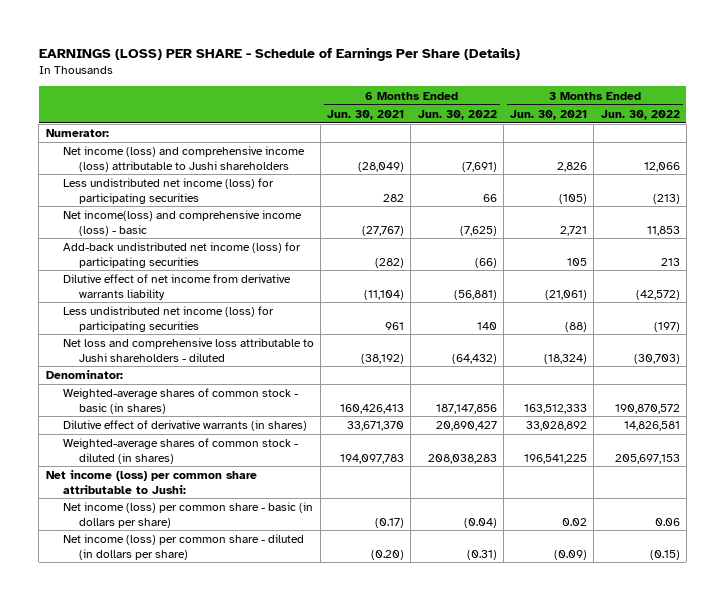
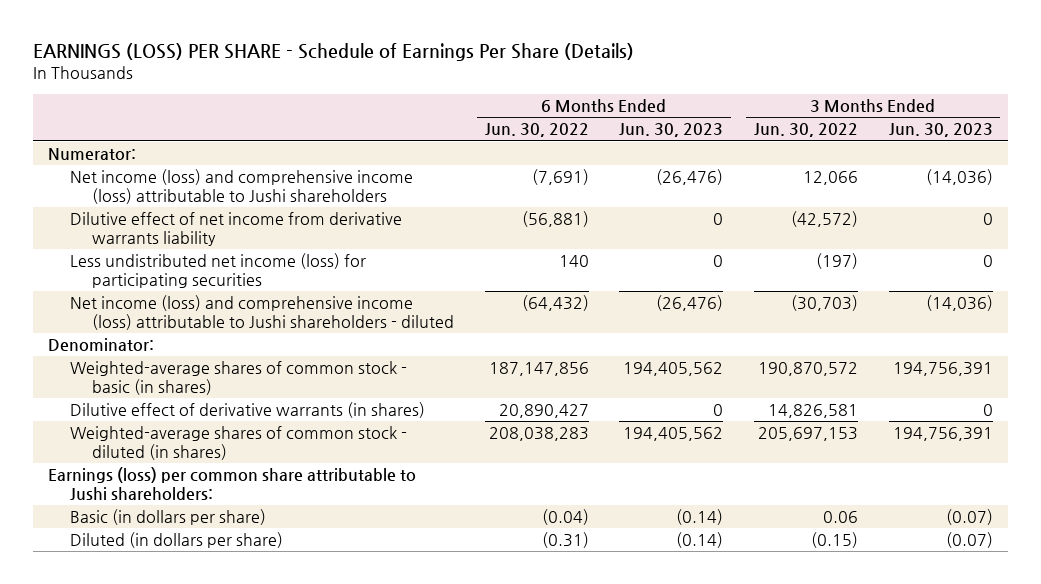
- | 6 Months Ended Jun. 30, 2021 | 6 Months Ended Jun. 30, 2022 | 3 Months Ended Jun. 30, 2021 | 3 Months Ended Jun. 30, 2022
+ | 6 Months Ended Jun. 30, 2022 | 6 Months Ended Jun. 30, 2023 | 3 Months Ended Jun. 30, 2022 | 3 Months Ended Jun. 30, 2023
- Less undistributed net income (loss) for participating securities | 282 | 66 | (105) | (213)
- Net income(loss) and comprehensive income (loss) - basic | (27,767) | (7,625) | 2,721 | 11,853
- Add-back undistributed net income (loss) for participating securities | (282) | (66) | 105 | 213
- Net loss and comprehensive loss attributable to Jushi shareholders - diluted | (38,192) | (64,432) | (18,324) | (30,703)
+ Net income (loss) and comprehensive income (loss) attributable to Jushi shareholders - diluted | (64,432) | (26,476) | (30,703) | (14,036)
- Net income (loss) per common share attributable to Jushi:
- Net income (loss) per common share - basic (in dollars per share) | (0.17) | (0.04) | 0.02 | 0.06
- Net income (loss) per common share - diluted (in dollars per share) | (0.20) | (0.31) | (0.09) | (0.15)
+ Earnings (loss) per common share attributable to Jushi shareholders:
+ Basic (in dollars per share) | (0.04) | (0.14) | 0.06 | (0.07)
+ Diluted (in dollars per share) | (0.31) | (0.14) | (0.15) | (0.07)

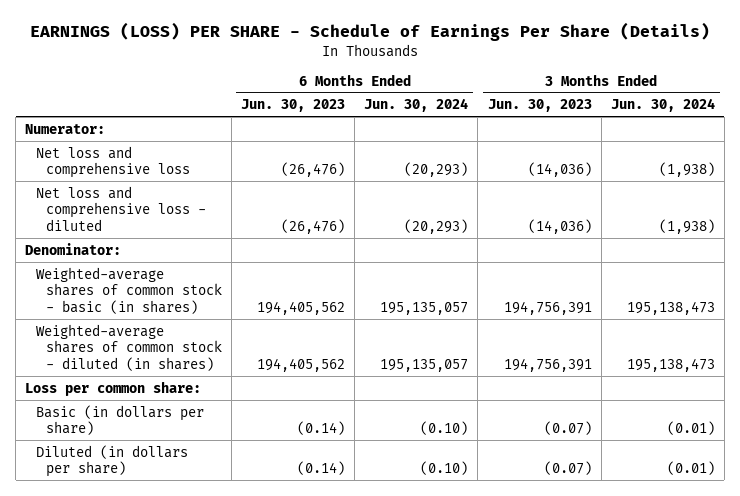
- | 6 Months Ended Jun. 30, 2022 | 6 Months Ended Jun. 30, 2023 | 3 Months Ended Jun. 30, 2022 | 3 Months Ended Jun. 30, 2023
+ | 6 Months Ended Jun. 30, 2023 | 6 Months Ended Jun. 30, 2024 | 3 Months Ended Jun. 30, 2023 | 3 Months Ended Jun. 30, 2024
- Net income (loss) and comprehensive income (loss) attributable to Jushi shareholders | (7,691) | (26,476) | 12,066 | (14,036)
- Dilutive effect of net income from derivative warrants liability | (56,881) | 0 | (42,572) | 0
- Less undistributed net income (loss) for participating securities | 140 | 0 | (197) | 0
- Net income (loss) and comprehensive income (loss) attributable to Jushi shareholders - diluted | (64,432) | (26,476) | (30,703) | (14,036)
+ Net loss and comprehensive loss | (26,476) | (20,293) | (14,036) | (1,938)
+ Net loss and comprehensive loss - diluted | (26,476) | (20,293) | (14,036) | (1,938)
- Dilutive effect of derivative warrants (in shares) | 20,890,427 | 0 | 14,826,581 | 0
- Earnings (loss) per common share attributable to Jushi shareholders:
+ Loss per common share:

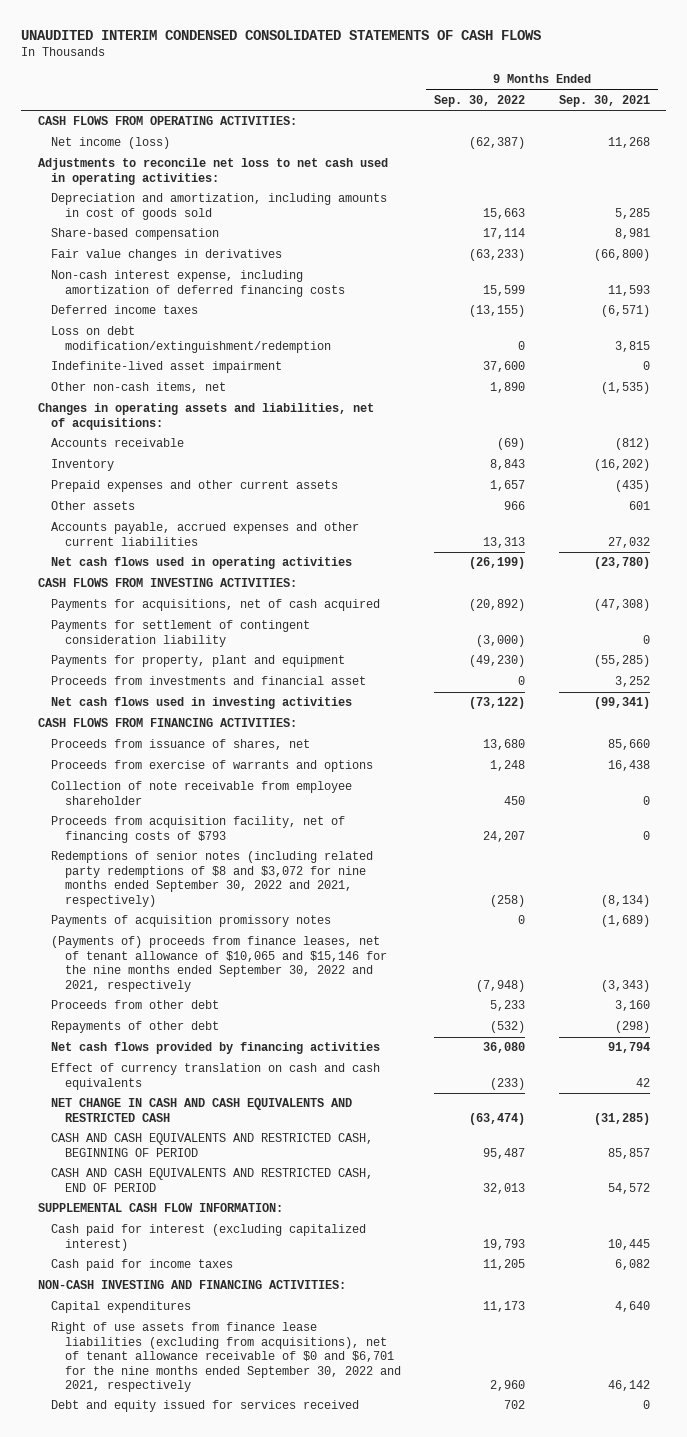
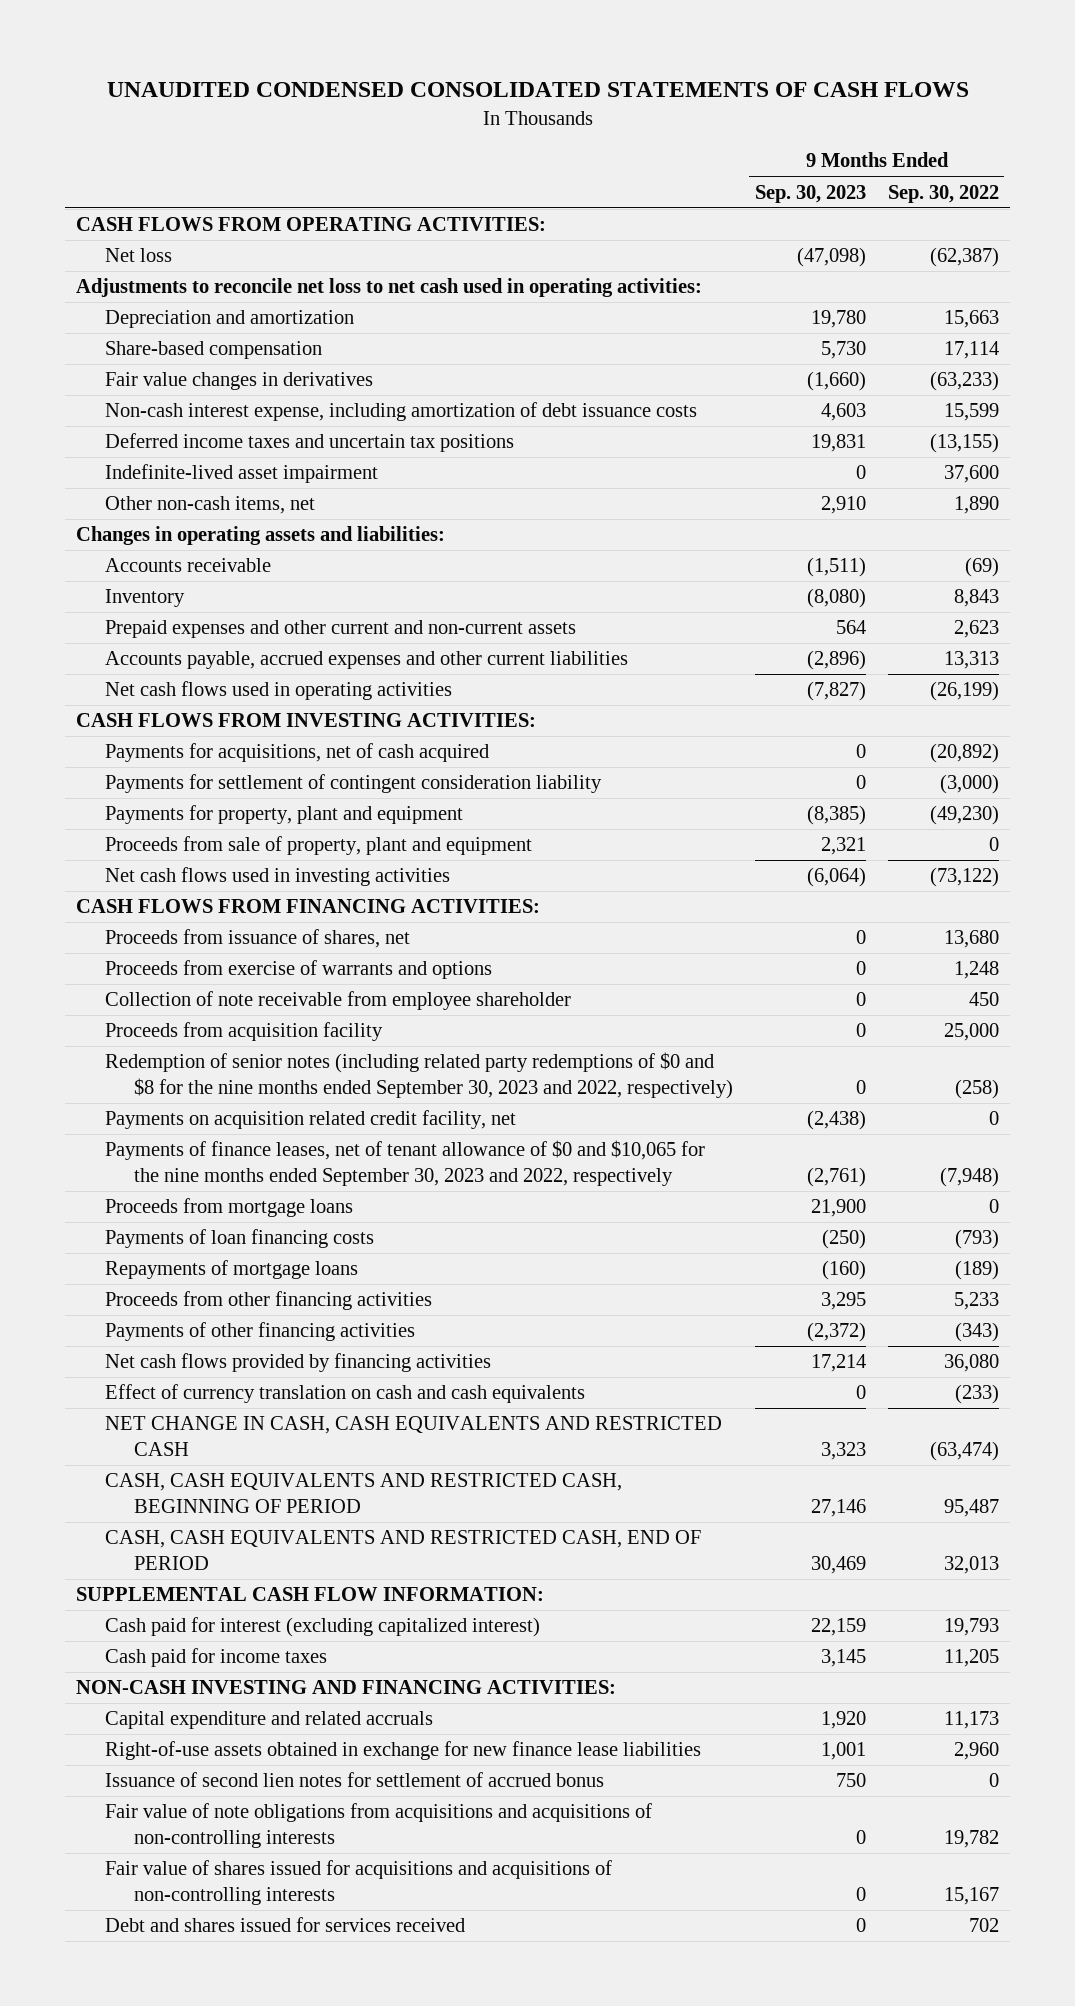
- UNAUDITED INTERIM CONDENSED CONSOLIDATED STATEMENTS OF CASH FLOWS
+ UNAUDITED CONDENSED CONSOLIDATED STATEMENTS OF CASH FLOWS
- | 9 Months Ended Sep. 30, 2022 | 9 Months Ended Sep. 30, 2021
+ | 9 Months Ended Sep. 30, 2023 | 9 Months Ended Sep. 30, 2022
- Net income (loss) | (62,387) | 11,268
+ Net loss | (47,098) | (62,387)
- Depreciation and amortization, including amounts in cost of goods sold | 15,663 | 5,285
+ Depreciation and amortization | 19,780 | 15,663
- Non-cash interest expense, including amortization of deferred financing costs | 15,599 | 11,593
- Deferred income taxes | (13,155) | (6,571)
- Loss on debt modification/extinguishment/redemption | 0 | 3,815
+ Non-cash interest expense, including amortization of debt issuance costs | 4,603 | 15,599
+ Deferred income taxes and uncertain tax positions | 19,831 | (13,155)
- Changes in operating assets and liabilities, net of acquisitions:
+ Changes in operating assets and liabilities:
- Prepaid expenses and other current assets | 1,657 | (435)
- Other assets | 966 | 601
+ Prepaid expenses and other current and non-current assets | 564 | 2,623
- Proceeds from investments and financial asset | 0 | 3,252
+ Proceeds from sale of property, plant and equipment | 2,321 | 0
- Proceeds from acquisition facility, net of financing costs of $793 | 24,207 | 0
- Redemptions of senior notes (including related party redemptions of $8 and $3,072 for nine months ended September 30, 2022 and 2021, respectively) | (258) | (8,134)
- Payments of acquisition promissory notes | 0 | (1,689)
- (Payments of) proceeds from finance leases, net of tenant allowance of $10,065 and $15,146 for the nine months ended September 30, 2022 and 2021, respectively | (7,948) | (3,343)
- Proceeds from other debt | 5,233 | 3,160
- Repayments of other debt | (532) | (298)
+ Proceeds from acquisition facility | 0 | 25,000
+ Redemption of senior notes (including related party redemptions of $0 and $8 for the nine months ended September 30, 2023 and 2022, respectively) | 0 | (258)
+ Payments on acquisition related credit facility, net | (2,438) | 0
+ Payments of finance leases, net of tenant allowance of $0 and $10,065 for the nine months ended September 30, 2023 and 2022, respectively | (2,761) | (7,948)
+ Proceeds from mortgage loans | 21,900 | 0
+ Payments of loan financing costs | (250) | (793)
+ Repayments of mortgage loans | (160) | (189)
+ Proceeds from other financing activities | 3,295 | 5,233
+ Payments of other financing activities | (2,372) | (343)
- NET CHANGE IN CASH AND CASH EQUIVALENTS AND RESTRICTED CASH | (63,474) | (31,285)
- CASH AND CASH EQUIVALENTS AND RESTRICTED CASH, BEGINNING OF PERIOD | 95,487 | 85,857
- CASH AND CASH EQUIVALENTS AND RESTRICTED CASH, END OF PERIOD | 32,013 | 54,572
+ NET CHANGE IN CASH, CASH EQUIVALENTS AND RESTRICTED CASH | 3,323 | (63,474)
+ CASH, CASH EQUIVALENTS AND RESTRICTED CASH, BEGINNING OF PERIOD | 27,146 | 95,487
+ CASH, CASH EQUIVALENTS AND RESTRICTED CASH, END OF PERIOD | 30,469 | 32,013
- Capital expenditures | 11,173 | 4,640
- Right of use assets from finance lease liabilities (excluding from acquisitions), net of tenant allowance receivable of $0 and $6,701 for the nine months ended September 30, 2022 and 2021, respectively | 2,960 | 46,142
- Debt and equity issued for services received | 702 | 0
+ Capital expenditure and related accruals | 1,920 | 11,173
+ Right-of-use assets obtained in exchange for new finance lease liabilities | 1,001 | 2,960
+ Issuance of second lien notes for settlement of accrued bonus | 750 | 0
+ Fair value of note obligations from acquisitions and acquisitions of non-controlling interests | 0 | 19,782
+ Fair value of shares issued for acquisitions and acquisitions of non-controlling interests | 0 | 15,167
+ Debt and shares issued for services received | 0 | 702

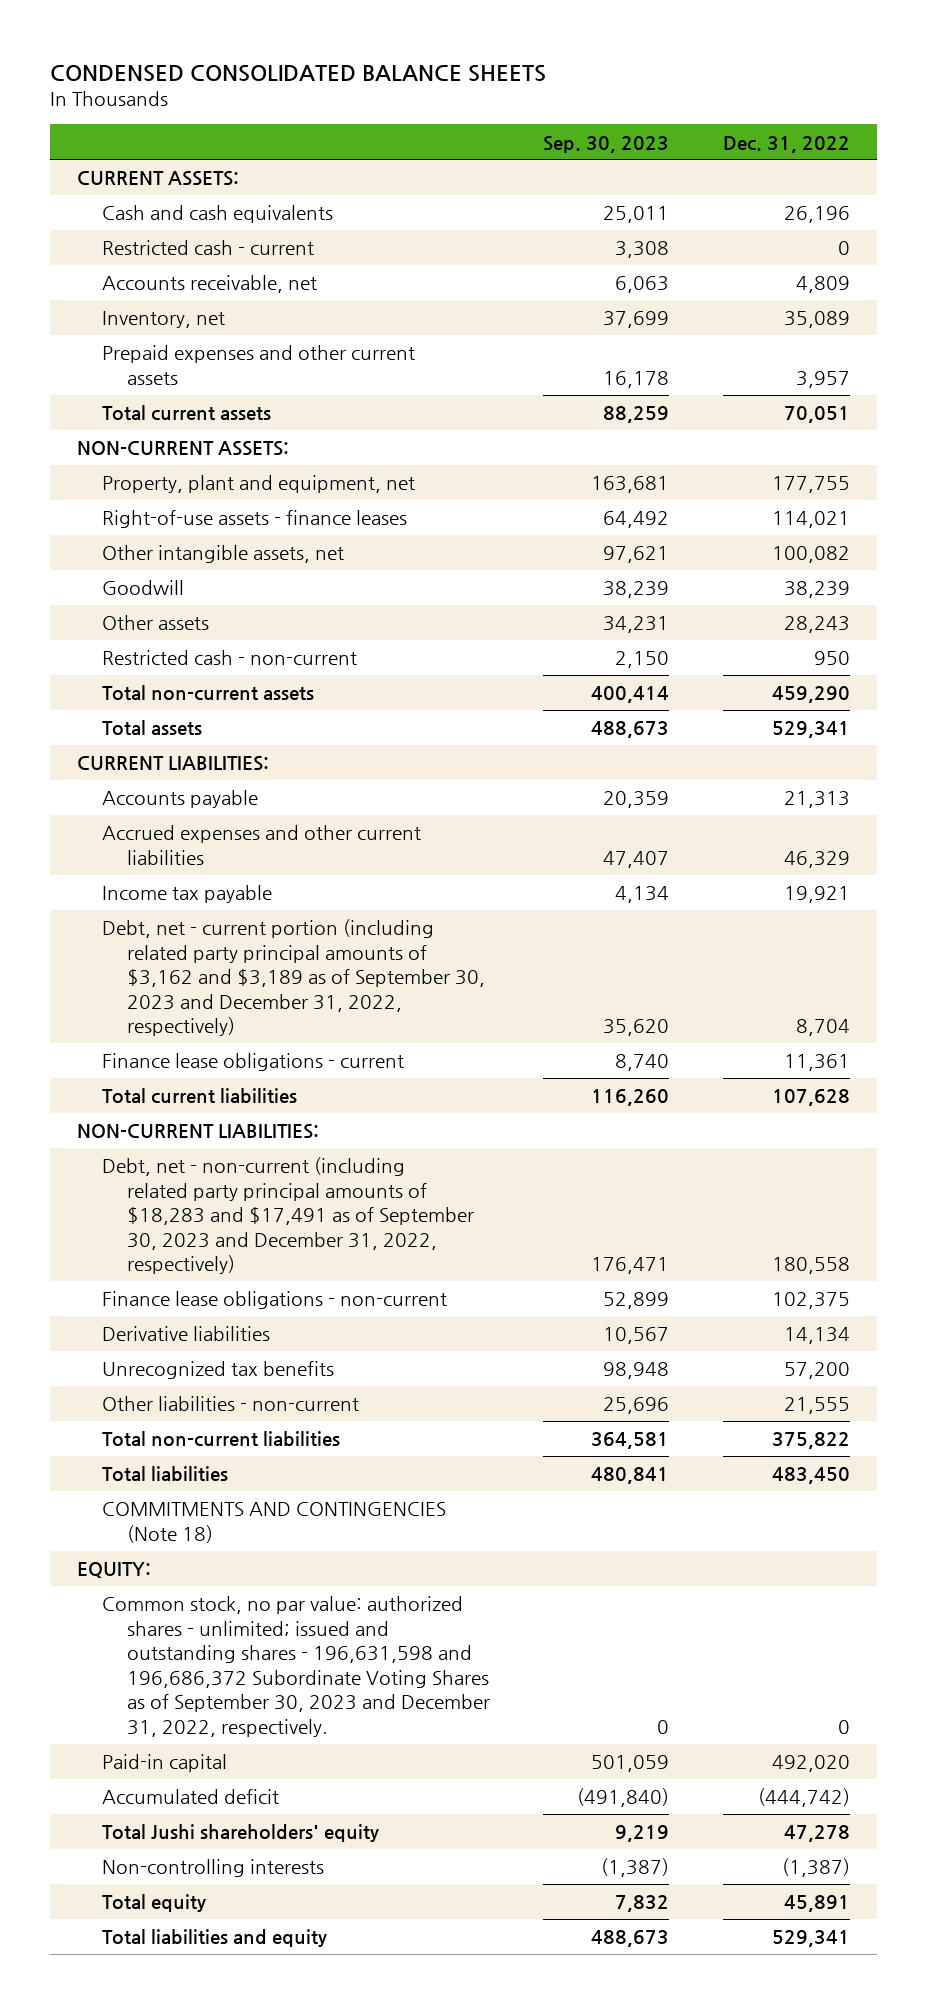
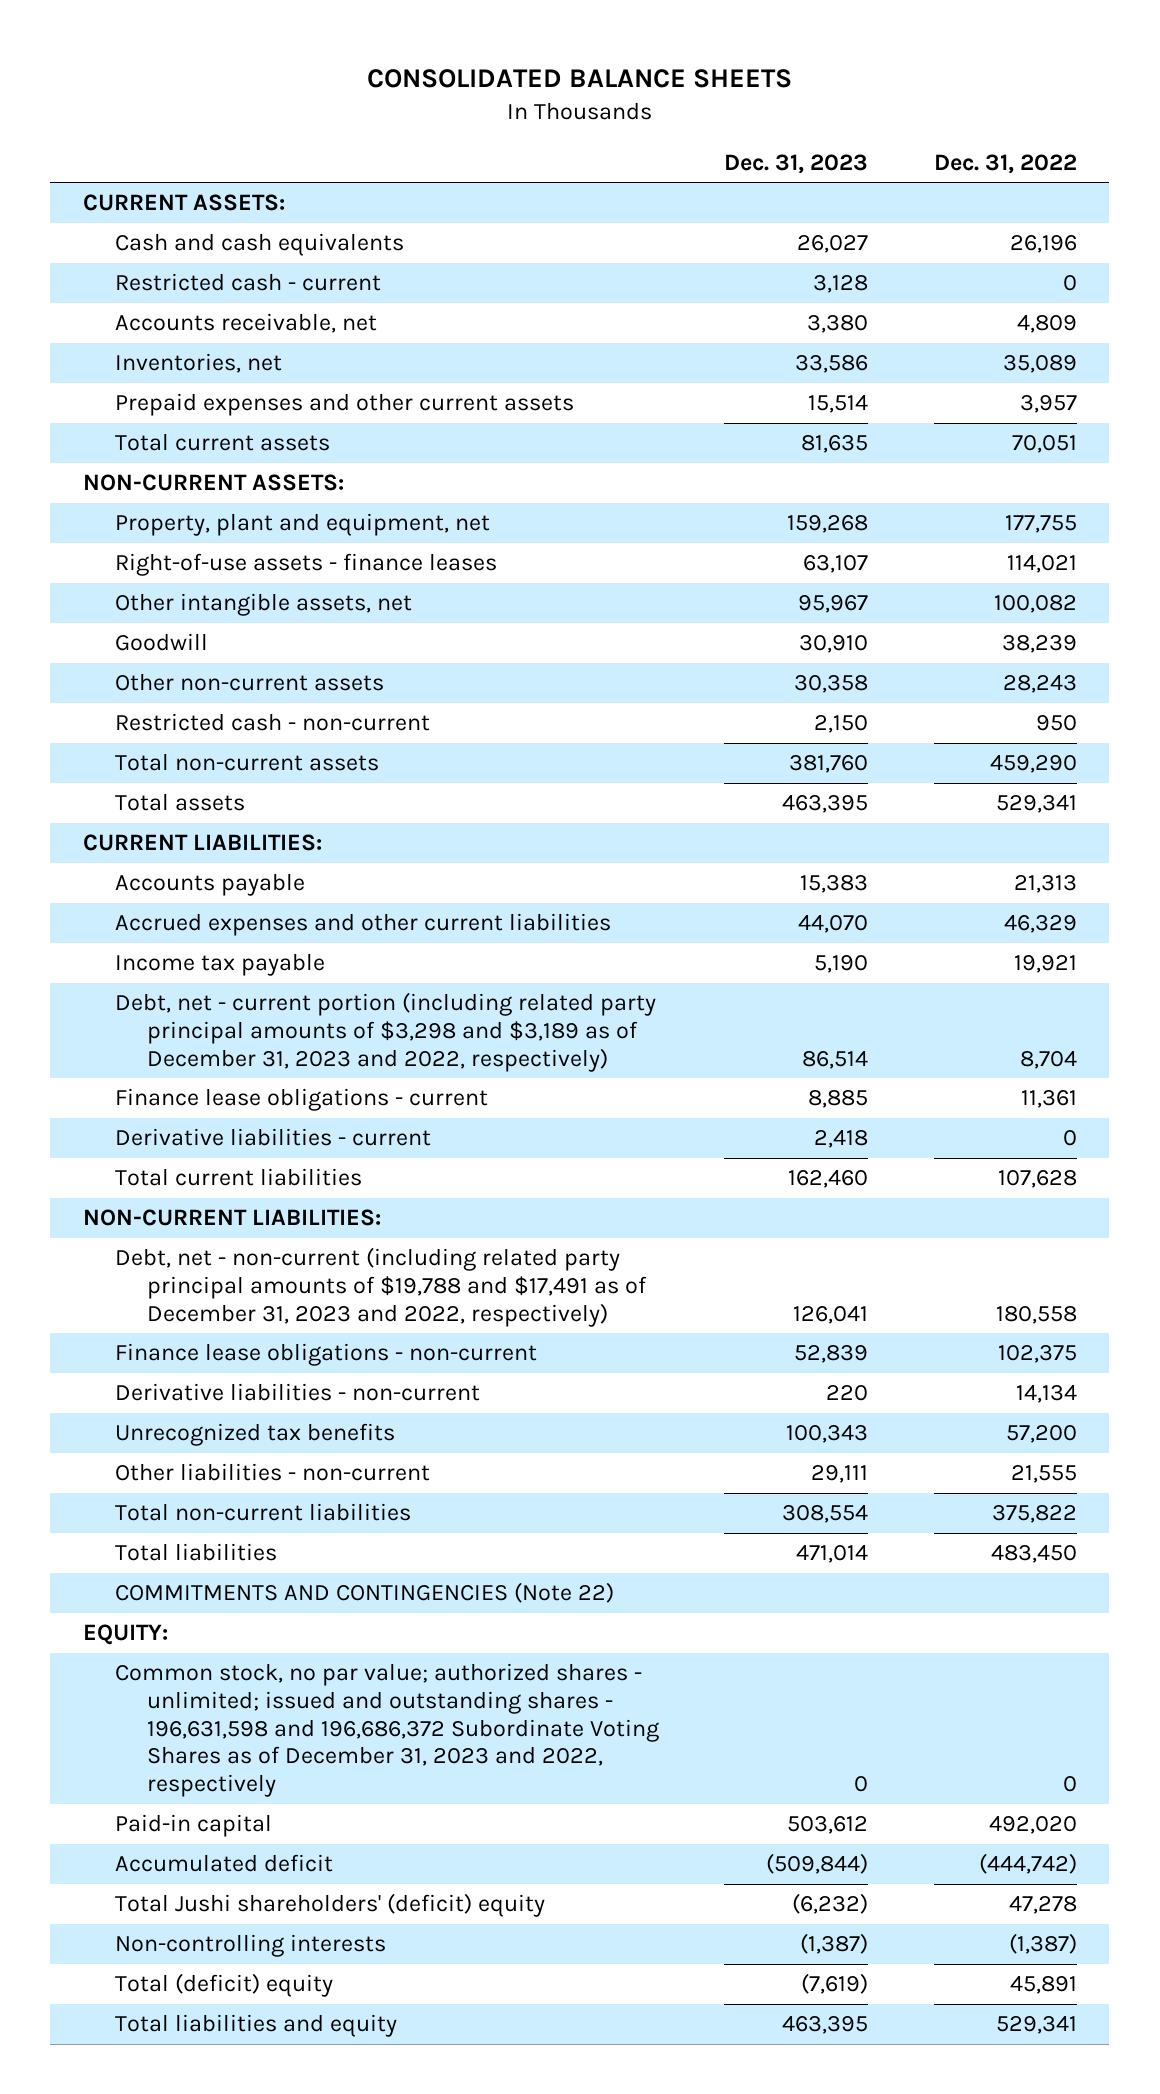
- CONDENSED CONSOLIDATED BALANCE SHEETS
+ CONSOLIDATED BALANCE SHEETS
- | Sep. 30, 2023 | Dec. 31, 2022
+ | Dec. 31, 2023 | Dec. 31, 2022
- Inventory, net | 37,699 | 35,089
+ Inventories, net | 33,586 | 35,089
- Other assets | 34,231 | 28,243
+ Other non-current assets | 30,358 | 28,243
- Debt, net - current portion (including related party principal amounts of $3,162 and $3,189 as of September 30, 2023 and December 31, 2022, respectively) | 35,620 | 8,704
+ Debt, net - current portion (including related party principal amounts of $3,298 and $3,189 as of December 31, 2023 and 2022, respectively) | 86,514 | 8,704
+ Derivative liabilities - current | 2,418 | 0
- Debt, net - non-current (including related party principal amounts of $18,283 and $17,491 as of September 30, 2023 and December 31, 2022, respectively) | 176,471 | 180,558
+ Debt, net - non-current (including related party principal amounts of $19,788 and $17,491 as of December 31, 2023 and 2022, respectively) | 126,041 | 180,558
- Derivative liabilities | 10,567 | 14,134
+ Derivative liabilities - non-current | 220 | 14,134
- COMMITMENTS AND CONTINGENCIES (Note 18)
+ COMMITMENTS AND CONTINGENCIES (Note 22)
- Common stock, no par value: authorized shares - unlimited; issued and outstanding shares - 196,631,598 and 196,686,372 Subordinate Voting Shares as of September 30, 2023 and December 31, 2022, respectively. | 0 | 0
+ Common stock, no par value; authorized shares - unlimited; issued and outstanding shares - 196,631,598 and 196,686,372 Subordinate Voting Shares as of December 31, 2023 and 2022, respectively | 0 | 0
- Total Jushi shareholders' equity | 9,219 | 47,278
+ Total Jushi shareholders' (deficit) equity | (6,232) | 47,278
- Total equity | 7,832 | 45,891
+ Total (deficit) equity | (7,619) | 45,891

